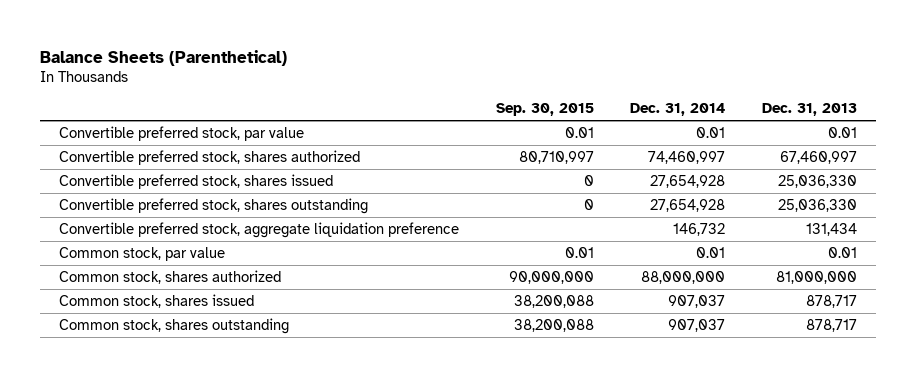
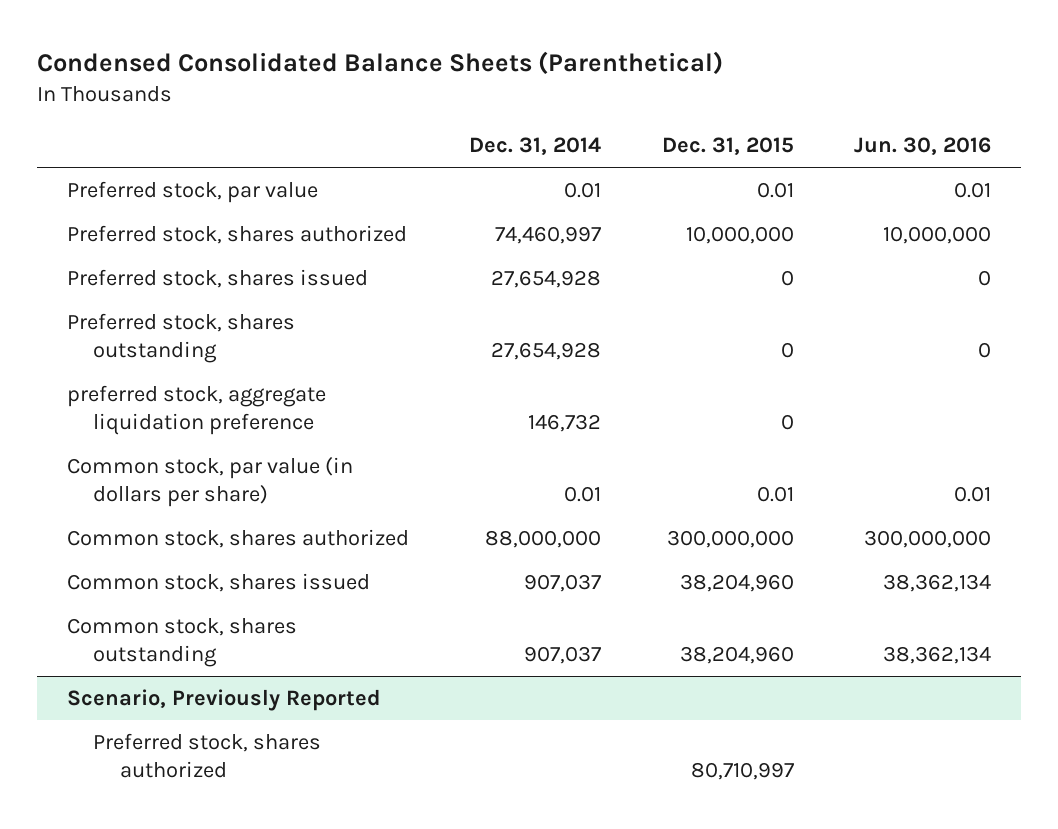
- Balance Sheets (Parenthetical)
+ Condensed Consolidated Balance Sheets (Parenthetical)
- | Sep. 30, 2015 | Dec. 31, 2014 | Dec. 31, 2013
+ | Dec. 31, 2014 | Dec. 31, 2015 | Jun. 30, 2016
- Convertible preferred stock, par value | 0.01 | 0.01 | 0.01
- Convertible preferred stock, shares authorized | 80,710,997 | 74,460,997 | 67,460,997
- Convertible preferred stock, shares issued | 0 | 27,654,928 | 25,036,330
- Convertible preferred stock, shares outstanding | 0 | 27,654,928 | 25,036,330
- Convertible preferred stock, aggregate liquidation preference | | 146,732 | 131,434
- Common stock, par value | 0.01 | 0.01 | 0.01
+ Preferred stock, par value | 0.01 | 0.01 | 0.01
+ Preferred stock, shares authorized | 74,460,997 | 10,000,000 | 10,000,000
+ Preferred stock, shares issued | 27,654,928 | 0 | 0
+ Preferred stock, shares outstanding | 27,654,928 | 0 | 0
+ preferred stock, aggregate liquidation preference | 146,732 | 0 |
+ Common stock, par value (in dollars per share) | 0.01 | 0.01 | 0.01
+ Scenario, Previously Reported
+ Preferred stock, shares authorized | | 80,710,997 |

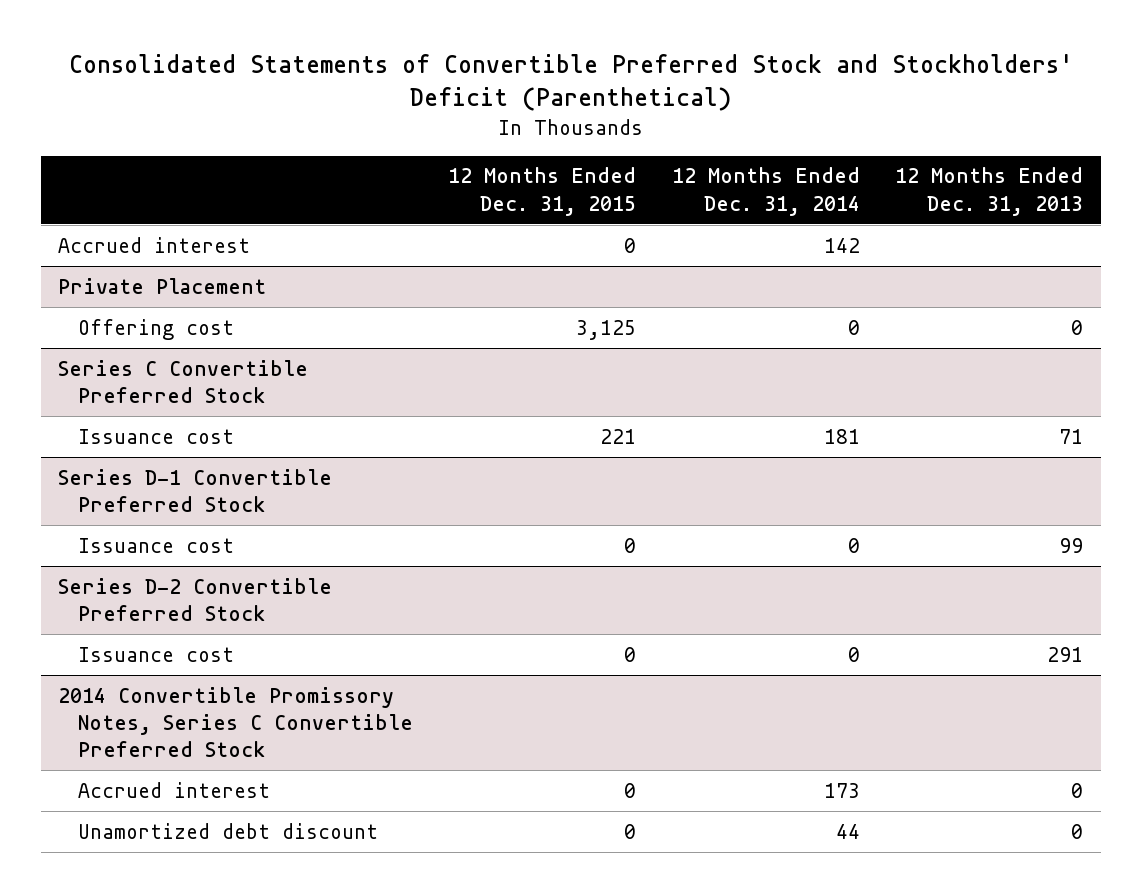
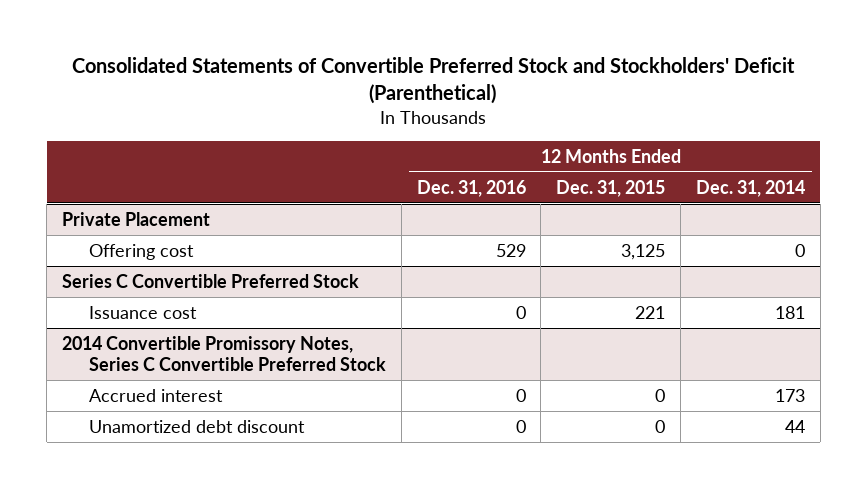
- | 12 Months Ended Dec. 31, 2015 | 12 Months Ended Dec. 31, 2014 | 12 Months Ended Dec. 31, 2013
+ | 12 Months Ended Dec. 31, 2016 | 12 Months Ended Dec. 31, 2015 | 12 Months Ended Dec. 31, 2014
- Accrued interest | 0 | 142 |
- Series D-1 Convertible Preferred Stock
- Issuance cost | 0 | 0 | 99
- Series D-2 Convertible Preferred Stock
- Issuance cost | 0 | 0 | 291

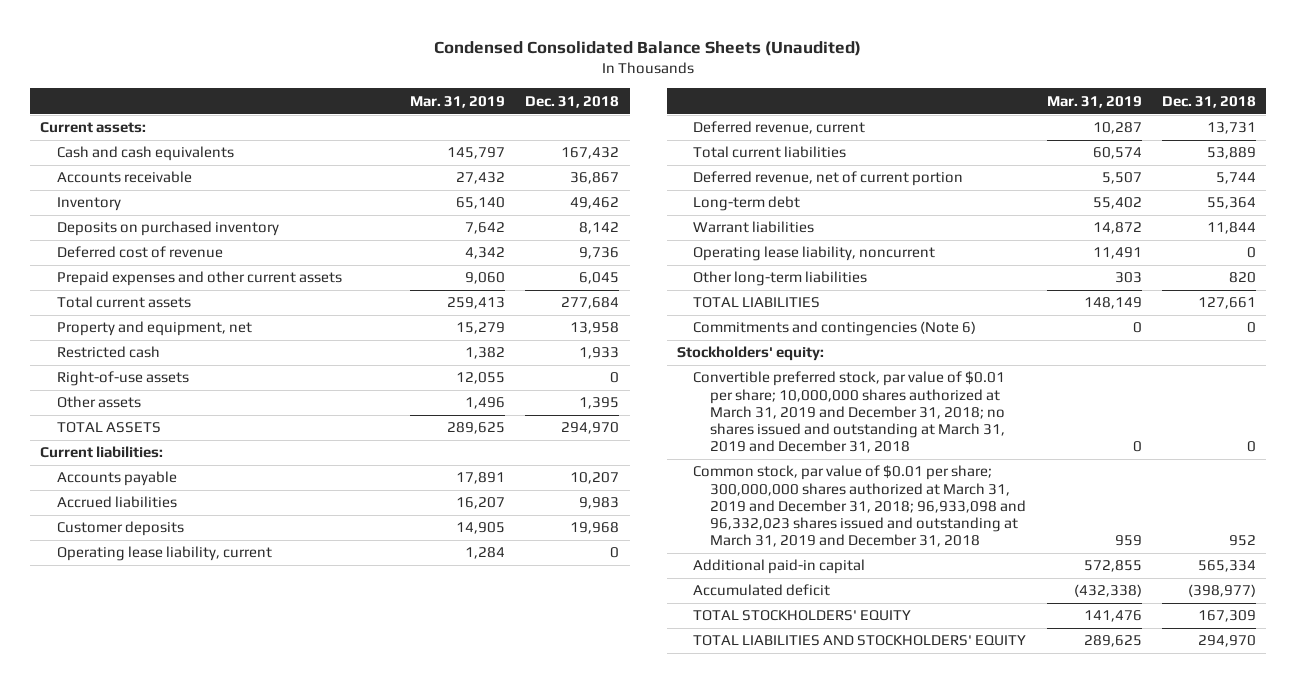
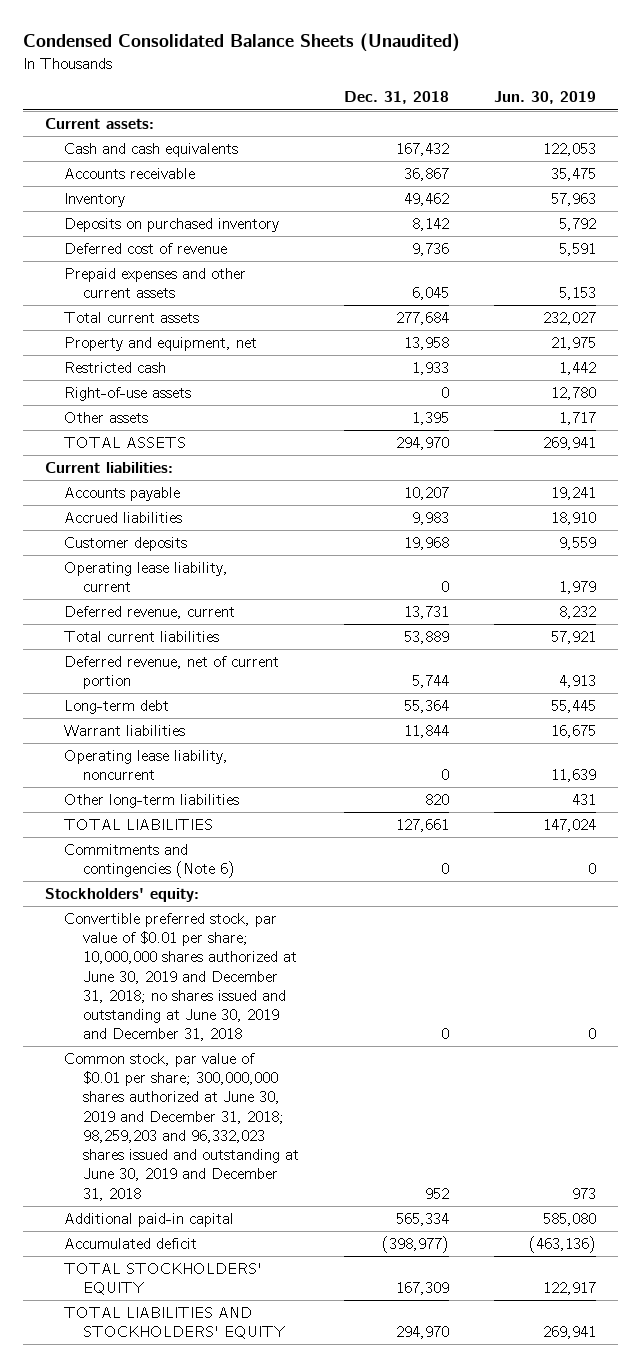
- | Mar. 31, 2019 | Dec. 31, 2018
+ | Dec. 31, 2018 | Jun. 30, 2019
- Convertible preferred stock, par value of $0.01 per share; 10,000,000 shares authorized at March 31, 2019 and December 31, 2018; no shares issued and outstanding at March 31, 2019 and December 31, 2018 | 0 | 0
- Common stock, par value of $0.01 per share; 300,000,000 shares authorized at March 31, 2019 and December 31, 2018; 96,933,098 and 96,332,023 shares issued and outstanding at March 31, 2019 and December 31, 2018 | 959 | 952
+ Convertible preferred stock, par value of $0.01 per share; 10,000,000 shares authorized at June 30, 2019 and December 31, 2018; no shares issued and outstanding at June 30, 2019 and December 31, 2018 | 0 | 0
+ Common stock, par value of $0.01 per share; 300,000,000 shares authorized at June 30, 2019 and December 31, 2018; 98,259,203 and 96,332,023 shares issued and outstanding at June 30, 2019 and December 31, 2018 | 952 | 973

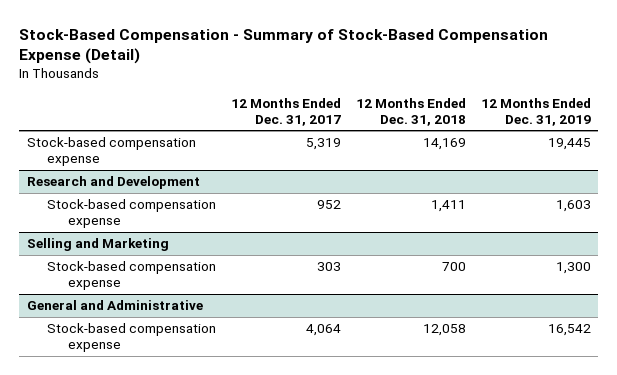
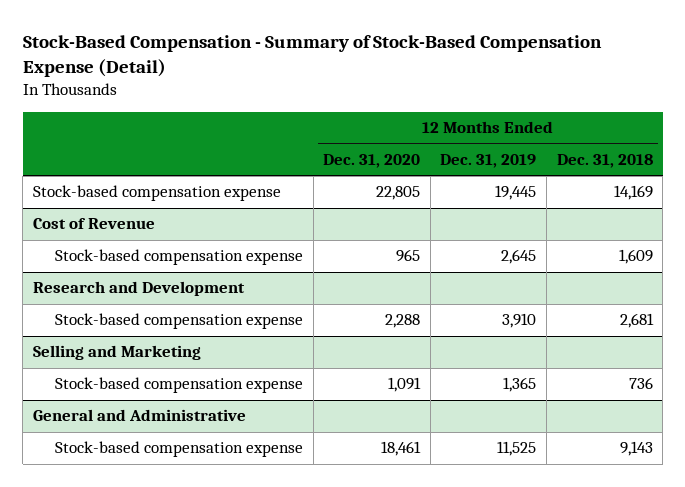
- | 12 Months Ended Dec. 31, 2017 | 12 Months Ended Dec. 31, 2018 | 12 Months Ended Dec. 31, 2019
+ | 12 Months Ended Dec. 31, 2020 | 12 Months Ended Dec. 31, 2019 | 12 Months Ended Dec. 31, 2018
+ Cost of Revenue
+ Stock-based compensation expense | 965 | 2,645 | 1,609
@ Research and Development
- Stock-based compensation expense | 952 | 1,411 | 1,603
+ Stock-based compensation expense | 2,288 | 3,910 | 2,681
@ Selling and Marketing
- Stock-based compensation expense | 303 | 700 | 1,300
+ Stock-based compensation expense | 1,091 | 1,365 | 736
@ General and Administrative
- Stock-based compensation expense | 4,064 | 12,058 | 16,542
+ Stock-based compensation expense | 18,461 | 11,525 | 9,143

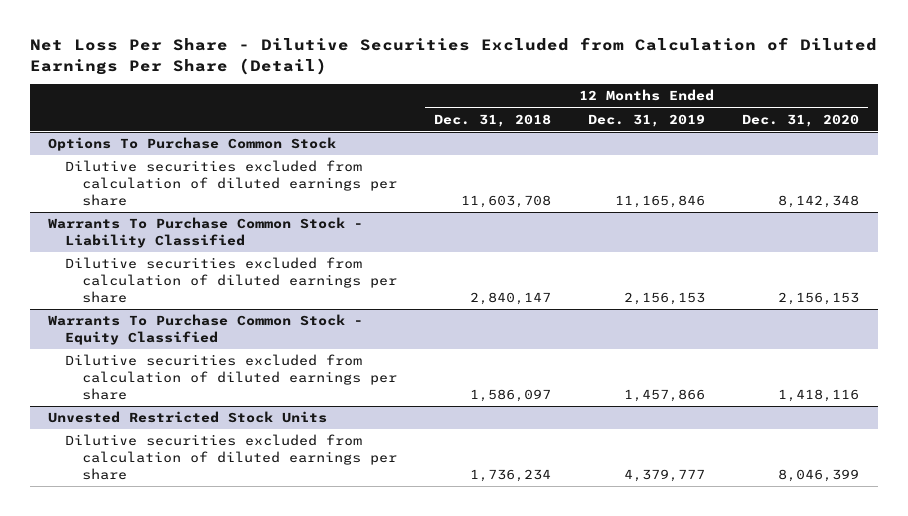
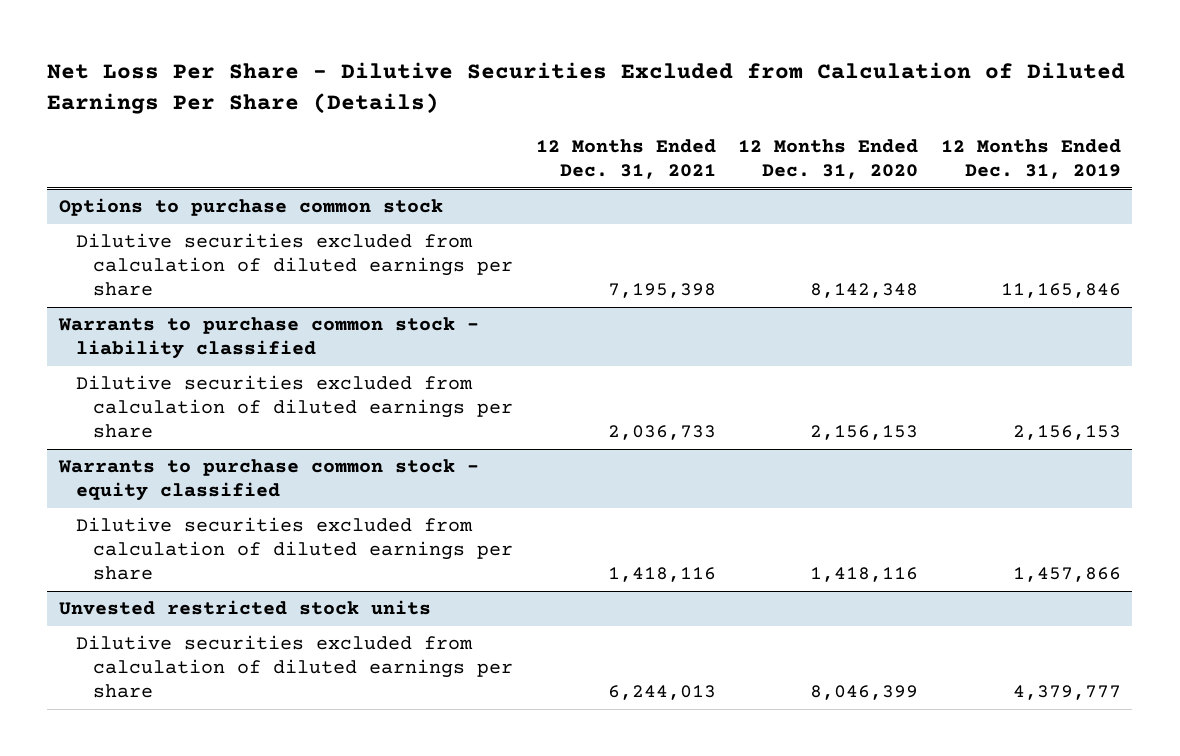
- Net Loss Per Share - Dilutive Securities Excluded from Calculation of Diluted Earnings Per Share (Detail)
+ Net Loss Per Share - Dilutive Securities Excluded from Calculation of Diluted Earnings Per Share (Details)
- | 12 Months Ended Dec. 31, 2018 | 12 Months Ended Dec. 31, 2019 | 12 Months Ended Dec. 31, 2020
+ | 12 Months Ended Dec. 31, 2021 | 12 Months Ended Dec. 31, 2020 | 12 Months Ended Dec. 31, 2019
- Options To Purchase Common Stock
+ Options to purchase common stock
- Warrants To Purchase Common Stock - Liability Classified
+ Warrants to purchase common stock - liability classified
- Warrants To Purchase Common Stock - Equity Classified
+ Warrants to purchase common stock - equity classified
- Unvested Restricted Stock Units
+ Unvested restricted stock units

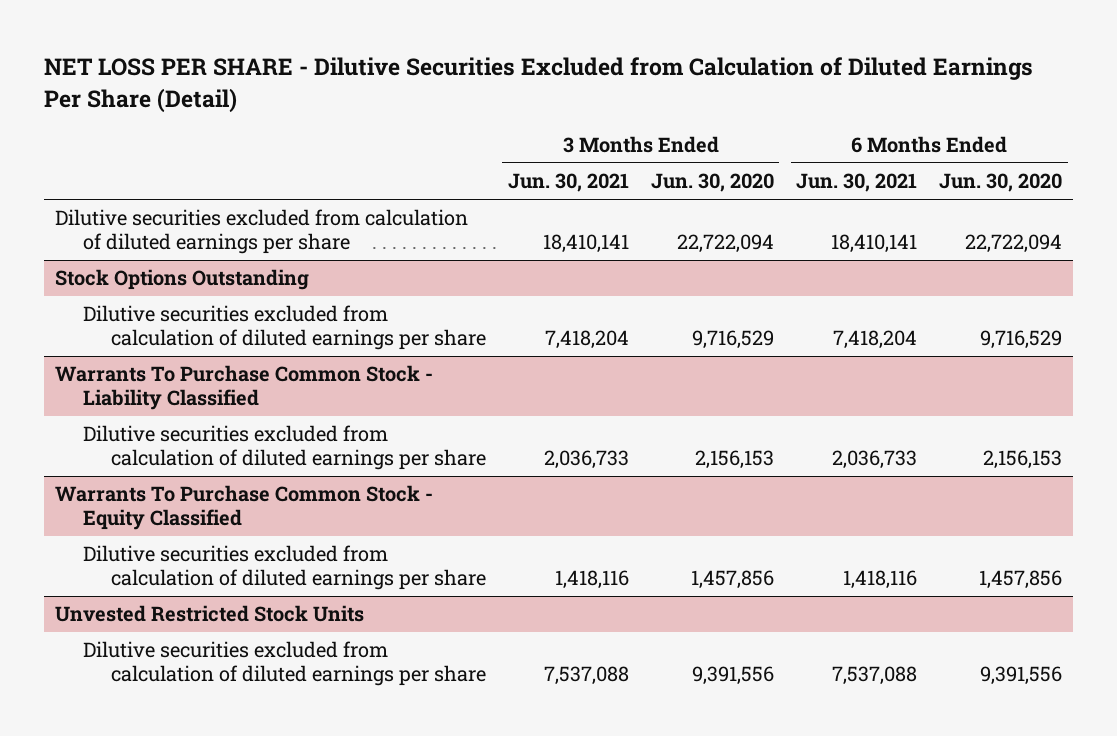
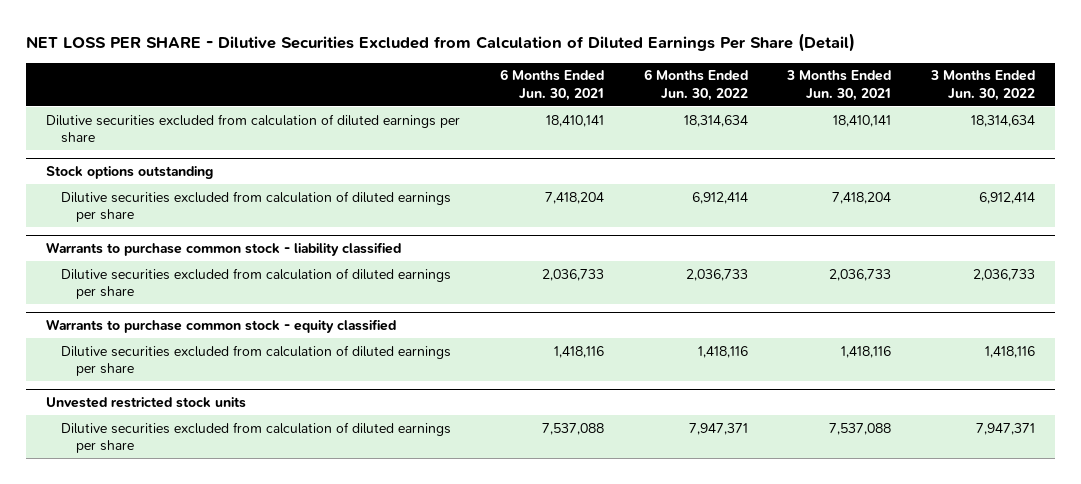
- | 3 Months Ended Jun. 30, 2021 | 3 Months Ended Jun. 30, 2020 | 6 Months Ended Jun. 30, 2021 | 6 Months Ended Jun. 30, 2020
+ | 6 Months Ended Jun. 30, 2021 | 6 Months Ended Jun. 30, 2022 | 3 Months Ended Jun. 30, 2021 | 3 Months Ended Jun. 30, 2022
- Stock Options Outstanding
+ Stock options outstanding
- Warrants To Purchase Common Stock - Liability Classified
+ Warrants to purchase common stock - liability classified
- Warrants To Purchase Common Stock - Equity Classified
+ Warrants to purchase common stock - equity classified
- Unvested Restricted Stock Units
+ Unvested restricted stock units

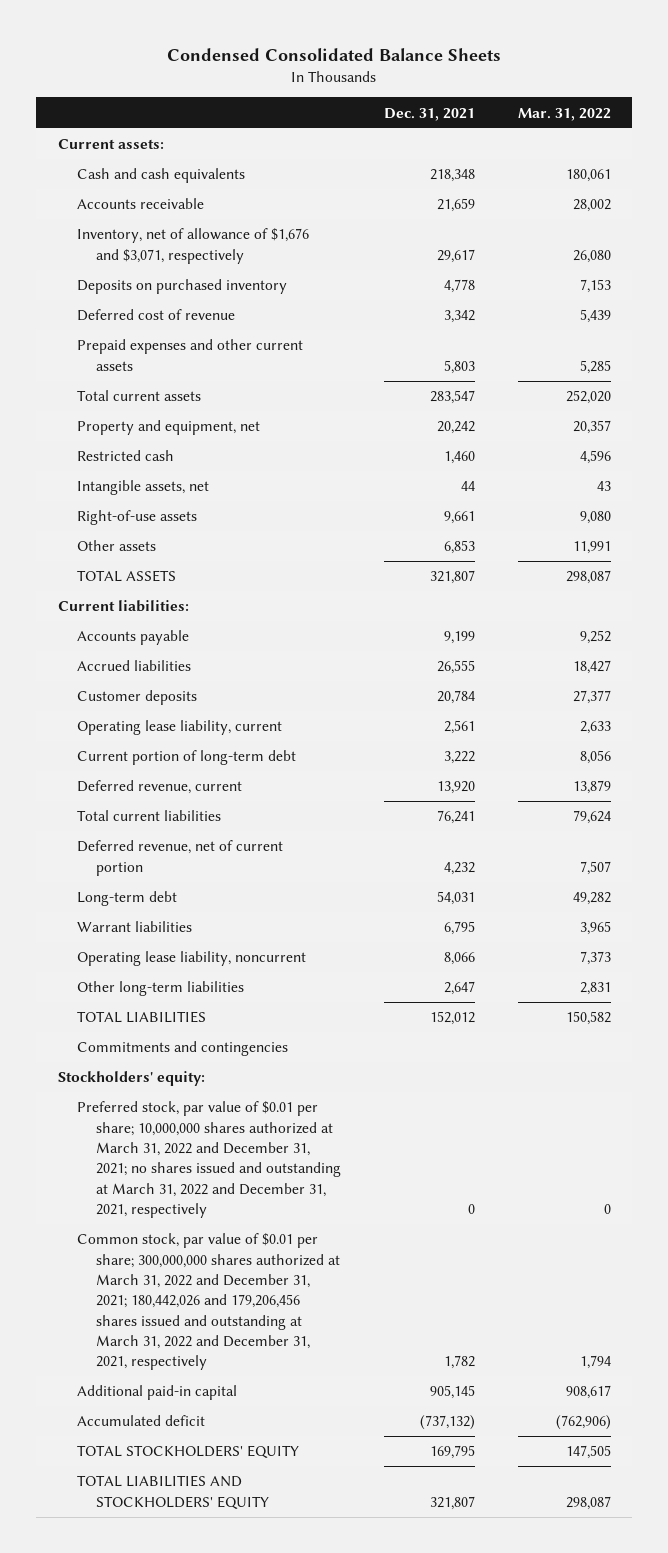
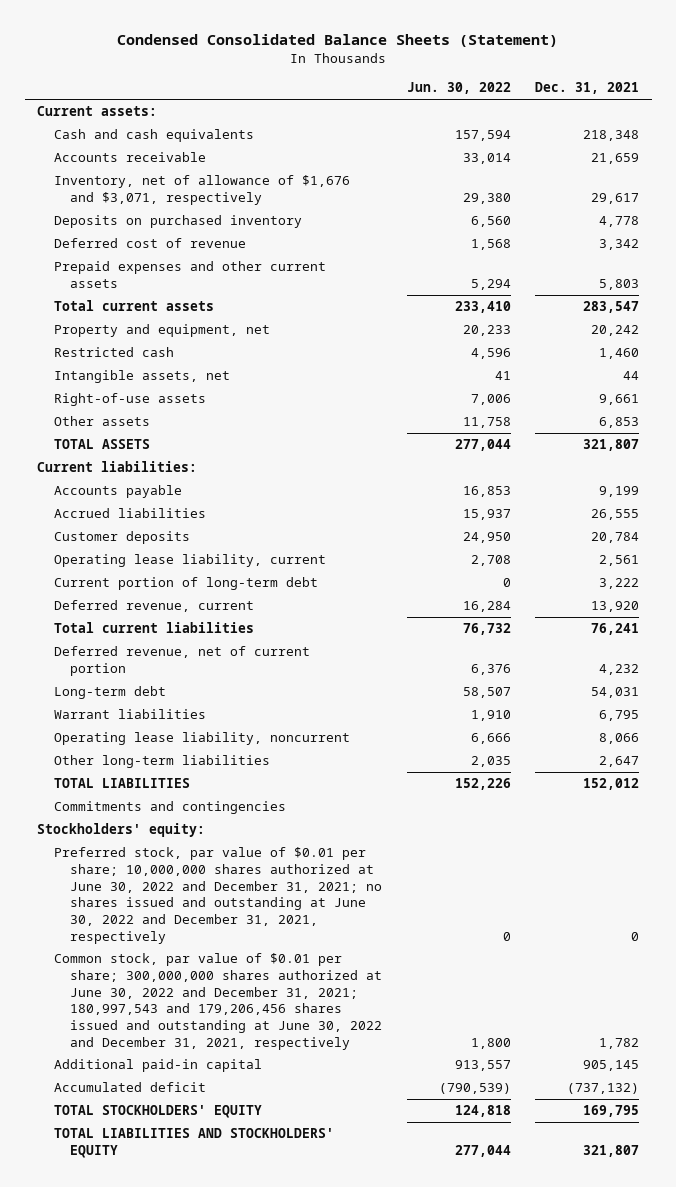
- Condensed Consolidated Balance Sheets
+ Condensed Consolidated Balance Sheets (Statement)
- | Dec. 31, 2021 | Mar. 31, 2022
+ | Jun. 30, 2022 | Dec. 31, 2021
- Preferred stock, par value of $0.01 per share; 10,000,000 shares authorized at March 31, 2022 and December 31, 2021; no shares issued and outstanding at March 31, 2022 and December 31, 2021, respectively | 0 | 0
- Common stock, par value of $0.01 per share; 300,000,000 shares authorized at March 31, 2022 and December 31, 2021; 180,442,026 and 179,206,456 shares issued and outstanding at March 31, 2022 and December 31, 2021, respectively | 1,782 | 1,794
+ Preferred stock, par value of $0.01 per share; 10,000,000 shares authorized at June 30, 2022 and December 31, 2021; no shares issued and outstanding at June 30, 2022 and December 31, 2021, respectively | 0 | 0
+ Common stock, par value of $0.01 per share; 300,000,000 shares authorized at June 30, 2022 and December 31, 2021; 180,997,543 and 179,206,456 shares issued and outstanding at June 30, 2022 and December 31, 2021, respectively | 1,800 | 1,782

